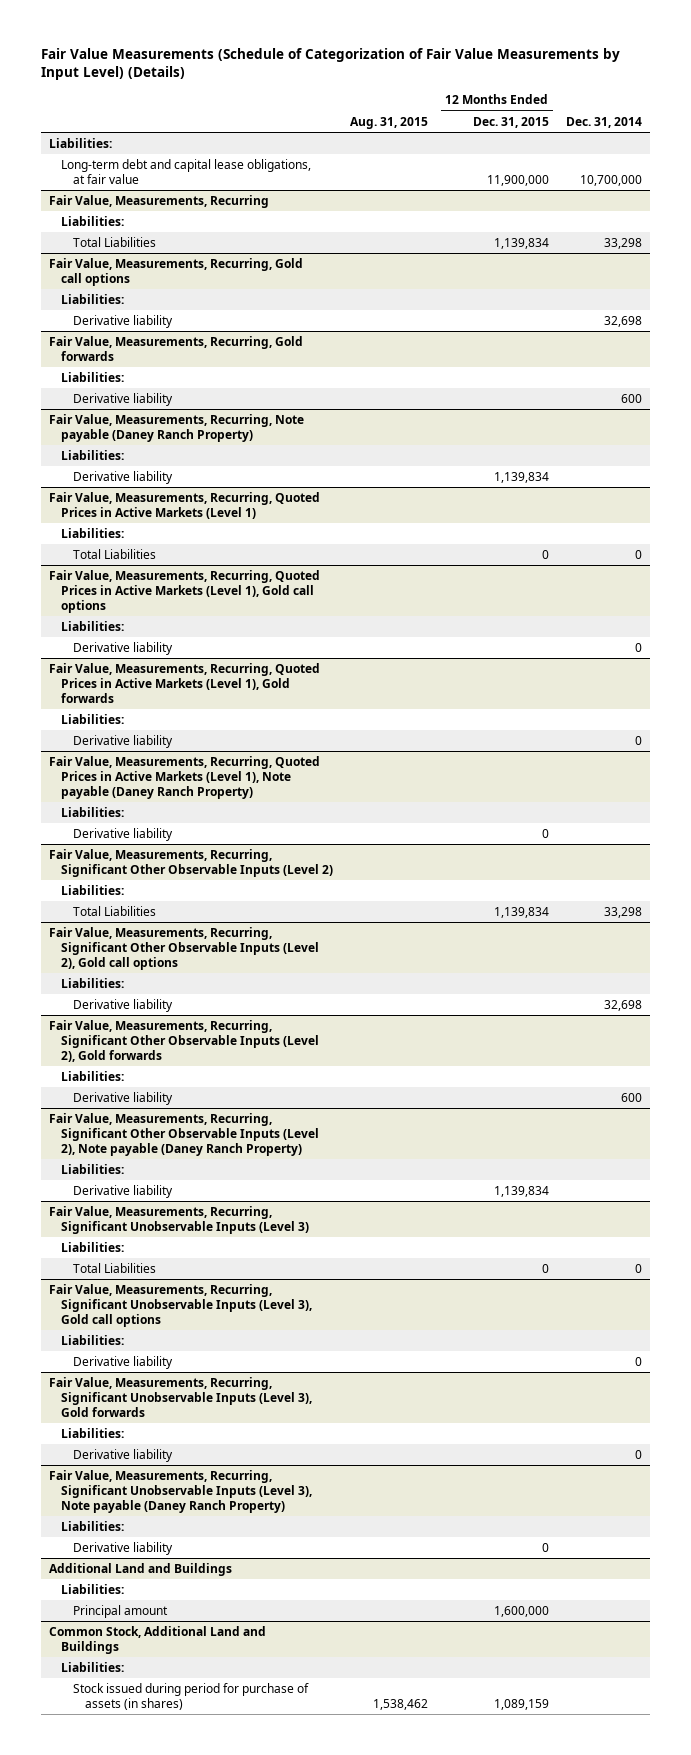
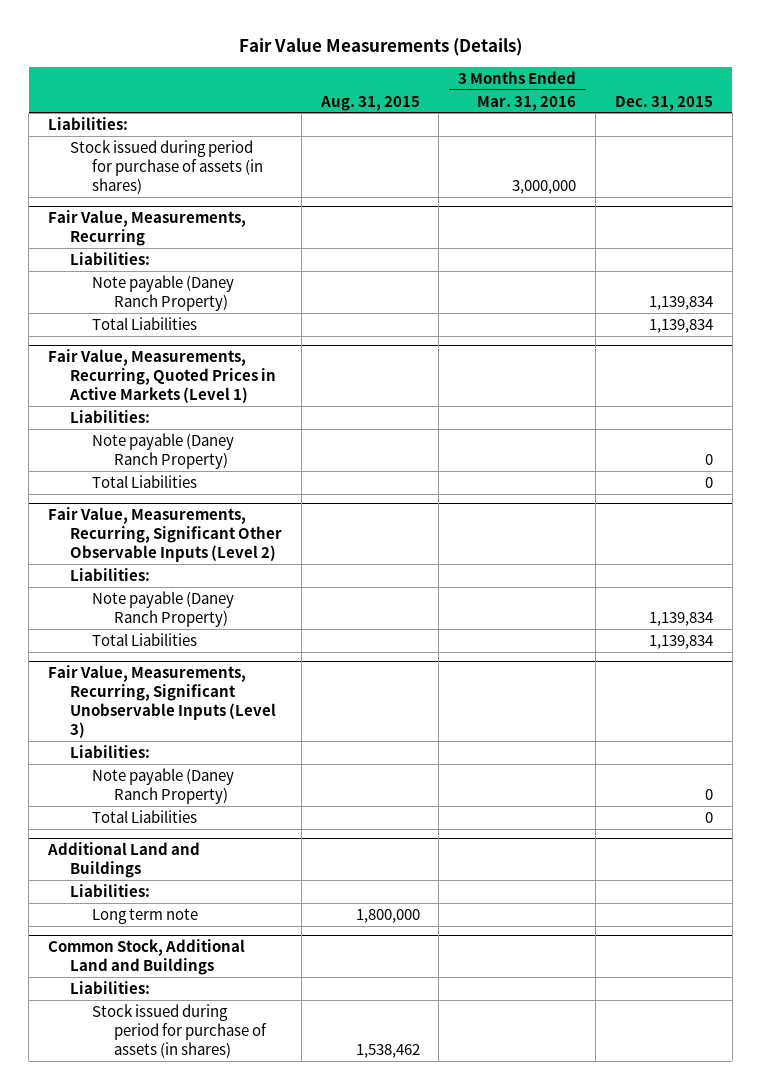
- Fair Value Measurements (Schedule of Categorization of Fair Value Measurements by Input Level) (Details)
+ Fair Value Measurements (Details)
- | Aug. 31, 2015 | 12 Months Ended Dec. 31, 2015 | Dec. 31, 2014
+ | Aug. 31, 2015 | 3 Months Ended Mar. 31, 2016 | Dec. 31, 2015
- Long-term debt and capital lease obligations, at fair value | | 11,900,000 | 10,700,000
+ Stock issued during period for purchase of assets (in shares) | | 3,000,000 |
@ Fair Value, Measurements, Recurring
+ Note payable (Daney Ranch Property) | | | 1,139,834
- Fair Value, Measurements, Recurring, Gold call options
- Liabilities:
- Derivative liability | | | 32,698
- Fair Value, Measurements, Recurring, Gold forwards
- Liabilities:
- Derivative liability | | | 600
- Fair Value, Measurements, Recurring, Note payable (Daney Ranch Property)
- Liabilities:
- Derivative liability | | 1,139,834 |
@ Fair Value, Measurements, Recurring, Quoted Prices in Active Markets (Level 1)
+ Note payable (Daney Ranch Property) | | | 0
- Fair Value, Measurements, Recurring, Quoted Prices in Active Markets (Level 1), Gold call options
- Liabilities:
- Derivative liability | | | 0
- Fair Value, Measurements, Recurring, Quoted Prices in Active Markets (Level 1), Gold forwards
- Liabilities:
- Derivative liability | | | 0
- Fair Value, Measurements, Recurring, Quoted Prices in Active Markets (Level 1), Note payable (Daney Ranch Property)
- Liabilities:
- Derivative liability | | 0 |
@ Fair Value, Measurements, Recurring, Significant Other Observable Inputs (Level 2)
+ Note payable (Daney Ranch Property) | | | 1,139,834
- Fair Value, Measurements, Recurring, Significant Other Observable Inputs (Level 2), Gold call options
- Liabilities:
- Derivative liability | | | 32,698
- Fair Value, Measurements, Recurring, Significant Other Observable Inputs (Level 2), Gold forwards
- Liabilities:
- Derivative liability | | | 600
- Fair Value, Measurements, Recurring, Significant Other Observable Inputs (Level 2), Note payable (Daney Ranch Property)
- Liabilities:
- Derivative liability | | 1,139,834 |
@ Fair Value, Measurements, Recurring, Significant Unobservable Inputs (Level 3)
+ Note payable (Daney Ranch Property) | | | 0
- Fair Value, Measurements, Recurring, Significant Unobservable Inputs (Level 3), Gold call options
- Liabilities:
- Derivative liability | | | 0
- Fair Value, Measurements, Recurring, Significant Unobservable Inputs (Level 3), Gold forwards
- Liabilities:
- Derivative liability | | | 0
- Fair Value, Measurements, Recurring, Significant Unobservable Inputs (Level 3), Note payable (Daney Ranch Property)
- Liabilities:
- Derivative liability | | 0 |
@ Additional Land and Buildings
- Principal amount | | 1,600,000 |
+ Long term note | 1,800,000 | |

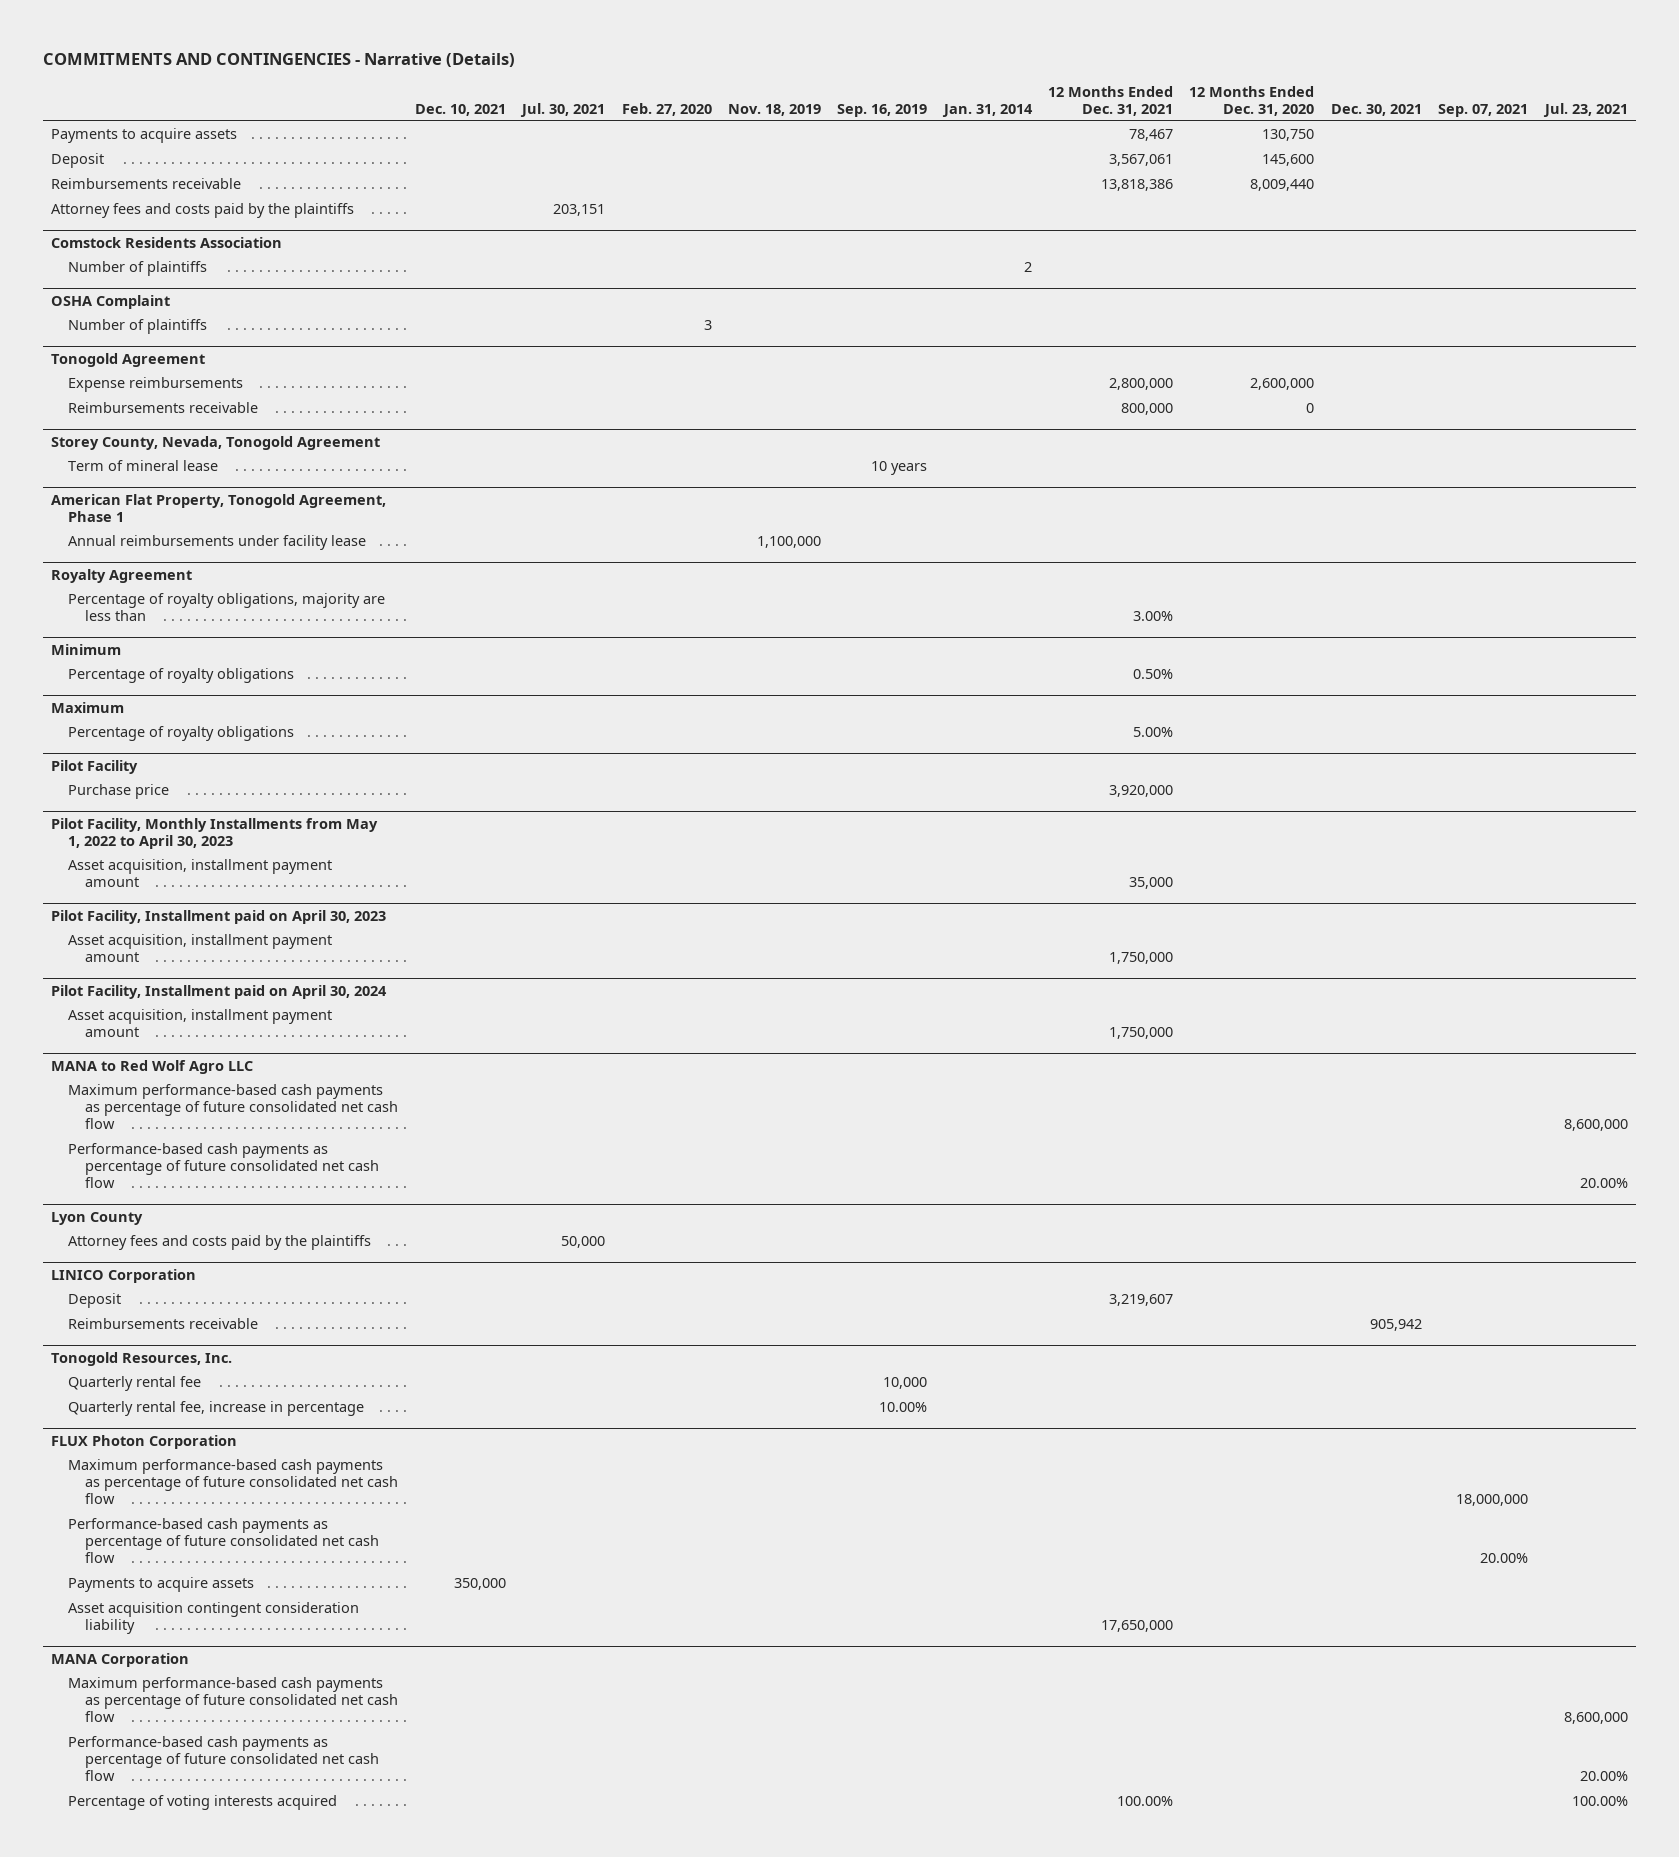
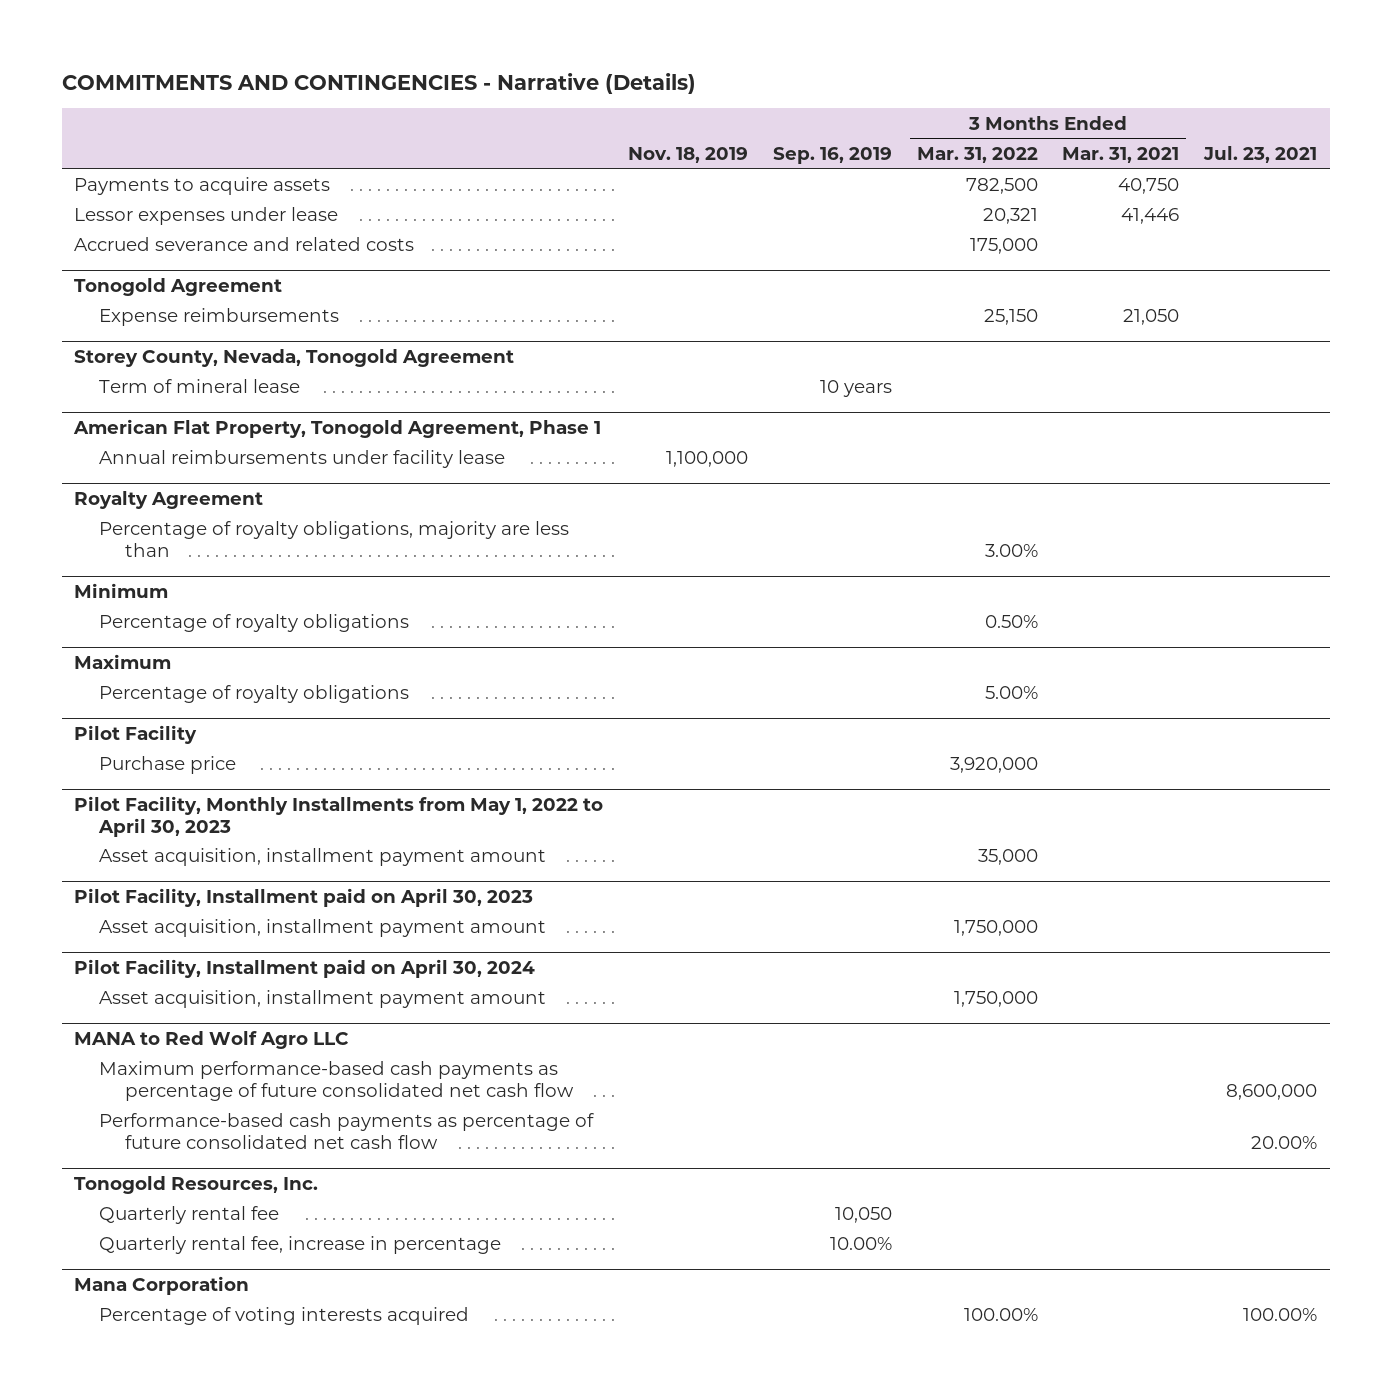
- | Dec. 10, 2021 | Jul. 30, 2021 | Feb. 27, 2020 | Nov. 18, 2019 | Sep. 16, 2019 | Jan. 31, 2014 | 12 Months Ended Dec. 31, 2021 | 12 Months Ended Dec. 31, 2020 | Dec. 30, 2021 | Sep. 07, 2021 | Jul. 23, 2021
+ | Nov. 18, 2019 | Sep. 16, 2019 | 3 Months Ended Mar. 31, 2022 | 3 Months Ended Mar. 31, 2021 | Jul. 23, 2021
- Deposit | | | | | | | 3,567,061 | 145,600 | | |
- Reimbursements receivable | | | | | | | 13,818,386 | 8,009,440 | | |
- Attorney fees and costs paid by the plaintiffs | | 203,151 | | | | | | | | |
- Comstock Residents Association
- Number of plaintiffs | | | | | | 2 | | | | |
- OSHA Complaint
- Number of plaintiffs | | | 3 | | | | | | | |
+ Lessor expenses under lease | | | 20,321 | 41,446 |
+ Accrued severance and related costs | | | 175,000 | |
@ Tonogold Agreement
- Reimbursements receivable | | | | | | | 800,000 | 0 | | |
- Lyon County
- Attorney fees and costs paid by the plaintiffs | | 50,000 | | | | | | | | |
- LINICO Corporation
- Deposit | | | | | | | 3,219,607 | | | |
- Reimbursements receivable | | | | | | | | | 905,942 | |
@ Tonogold Resources, Inc.
- Quarterly rental fee | | | | | 10,000 | | | | | |
+ Quarterly rental fee | | 10,050 | | |
- FLUX Photon Corporation
- Maximum performance-based cash payments as percentage of future consolidated net cash flow | | | | | | | | | | 18,000,000 |
- Performance-based cash payments as percentage of future consolidated net cash flow | | | | | | | | | | 20.00% |
- Payments to acquire assets | 350,000 | | | | | | | | | |
- Asset acquisition contingent consideration liability | | | | | | | 17,650,000 | | | |
- MANA Corporation
- Maximum performance-based cash payments as percentage of future consolidated net cash flow | | | | | | | | | | | 8,600,000
- Performance-based cash payments as percentage of future consolidated net cash flow | | | | | | | | | | | 20.00%
+ Mana Corporation

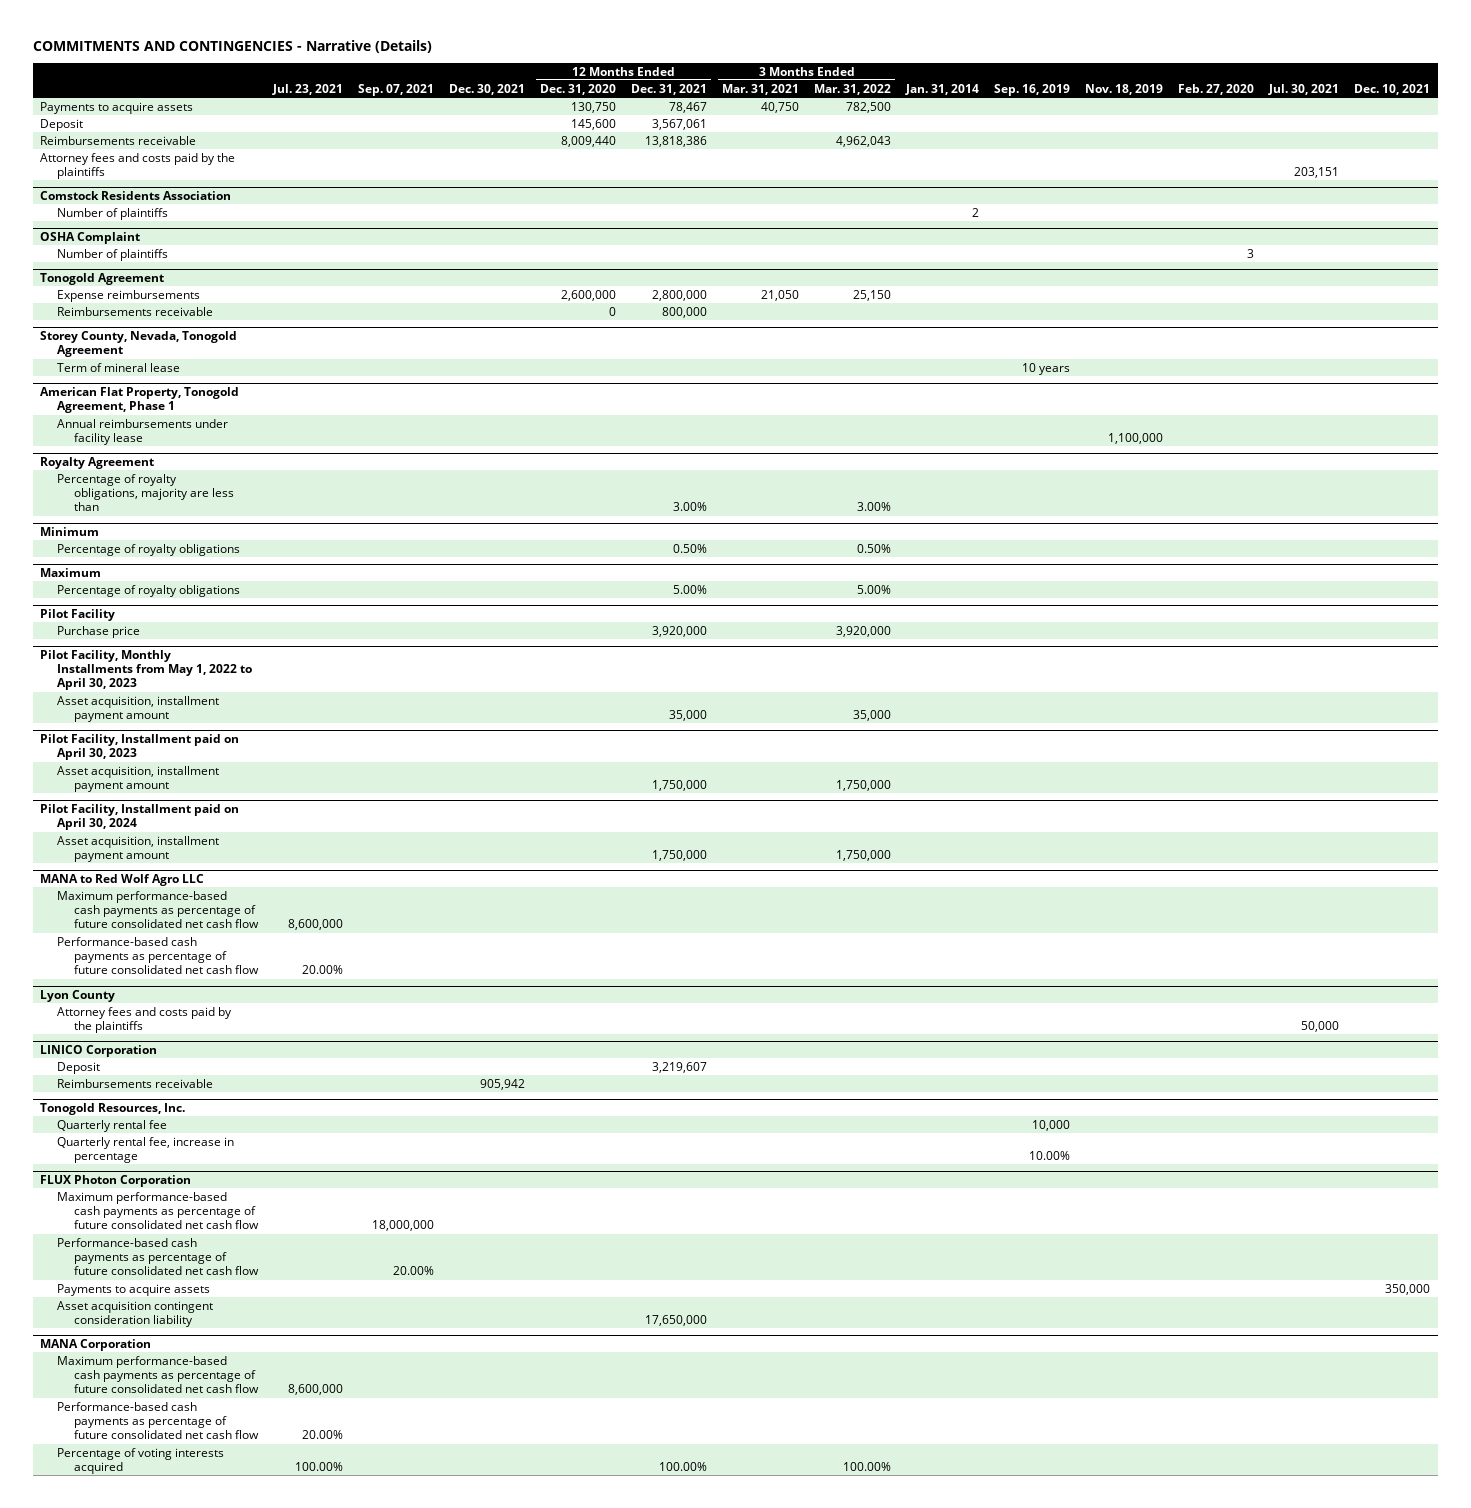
- | Nov. 18, 2019 | Sep. 16, 2019 | 3 Months Ended Mar. 31, 2022 | 3 Months Ended Mar. 31, 2021 | Jul. 23, 2021
+ | Jul. 23, 2021 | Sep. 07, 2021 | Dec. 30, 2021 | 12 Months Ended Dec. 31, 2020 | 12 Months Ended Dec. 31, 2021 | 3 Months Ended Mar. 31, 2021 | 3 Months Ended Mar. 31, 2022 | Jan. 31, 2014 | Sep. 16, 2019 | Nov. 18, 2019 | Feb. 27, 2020 | Jul. 30, 2021 | Dec. 10, 2021
- Lessor expenses under lease | | | 20,321 | 41,446 |
- Accrued severance and related costs | | | 175,000 | |
+ Deposit | | | | 145,600 | 3,567,061 | | | | | | | |
+ Reimbursements receivable | | | | 8,009,440 | 13,818,386 | | 4,962,043 | | | | | |
+ Attorney fees and costs paid by the plaintiffs | | | | | | | | | | | | 203,151 |
+ Comstock Residents Association
+ Number of plaintiffs | | | | | | | | 2 | | | | |
+ OSHA Complaint
+ Number of plaintiffs | | | | | | | | | | | 3 | |
@ Tonogold Agreement
+ Reimbursements receivable | | | | 0 | 800,000 | | | | | | | |
+ Lyon County
+ Attorney fees and costs paid by the plaintiffs | | | | | | | | | | | | 50,000 |
+ LINICO Corporation
+ Deposit | | | | | 3,219,607 | | | | | | | |
+ Reimbursements receivable | | | 905,942 | | | | | | | | | |
@ Tonogold Resources, Inc.
- Quarterly rental fee | | 10,050 | | |
+ Quarterly rental fee | | | | | | | | | 10,000 | | | |
- Mana Corporation
+ FLUX Photon Corporation
+ Maximum performance-based cash payments as percentage of future consolidated net cash flow | | 18,000,000 | | | | | | | | | | |
+ Performance-based cash payments as percentage of future consolidated net cash flow | | 20.00% | | | | | | | | | | |
+ Payments to acquire assets | | | | | | | | | | | | | 350,000
+ Asset acquisition contingent consideration liability | | | | | 17,650,000 | | | | | | | |
+ MANA Corporation
+ Maximum performance-based cash payments as percentage of future consolidated net cash flow | 8,600,000 | | | | | | | | | | | |
+ Performance-based cash payments as percentage of future consolidated net cash flow | 20.00% | | | | | | | | | | | |

